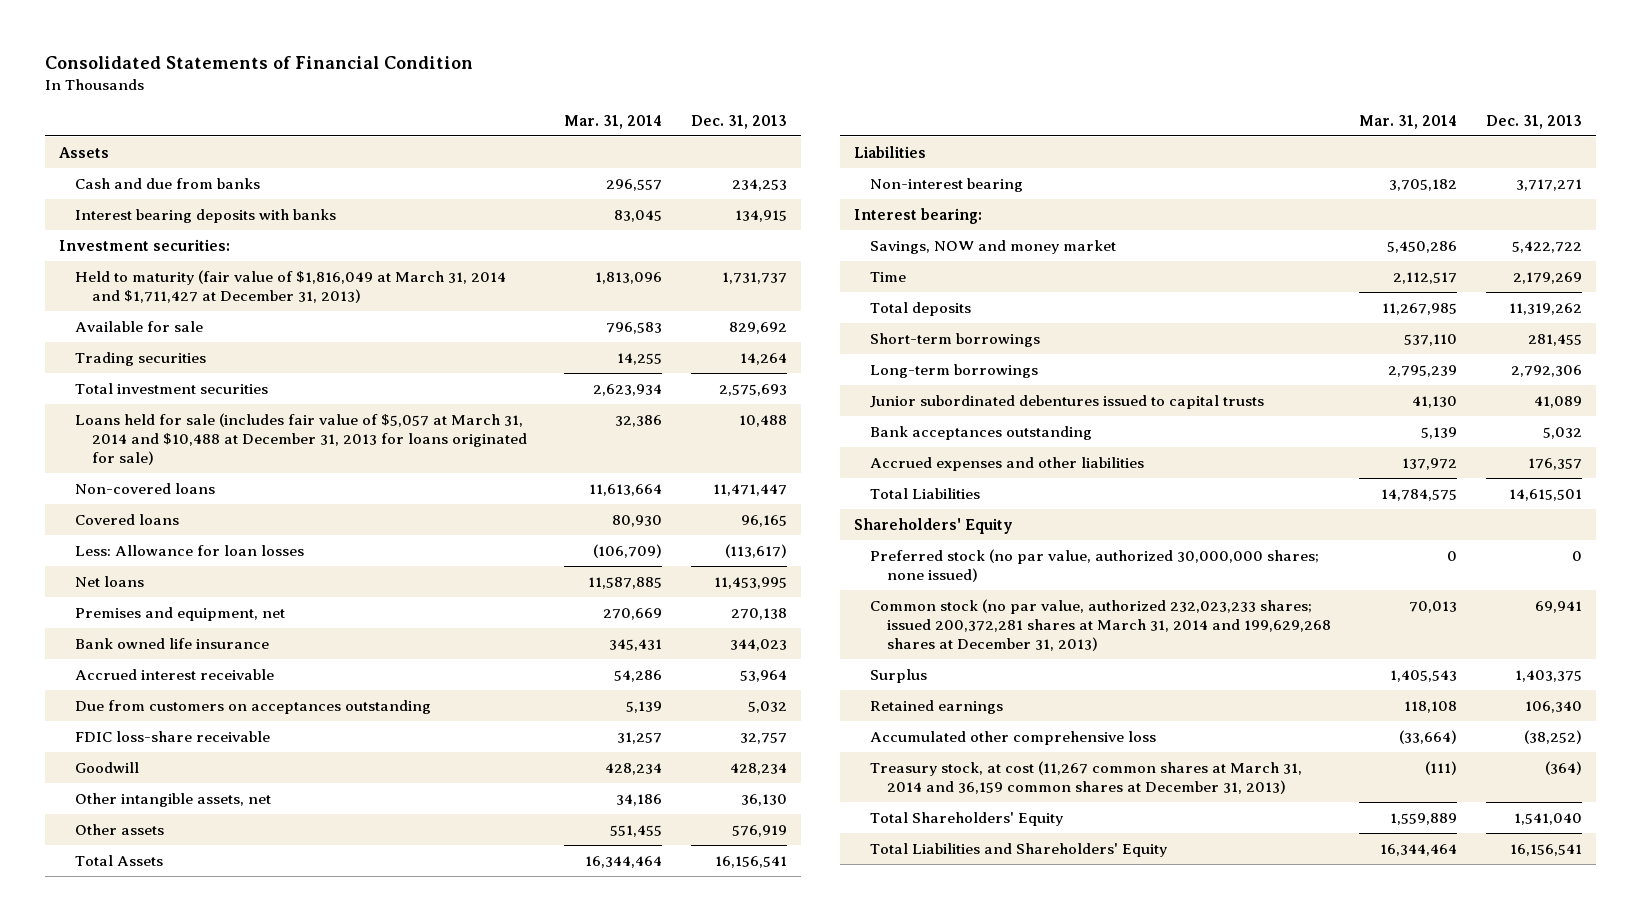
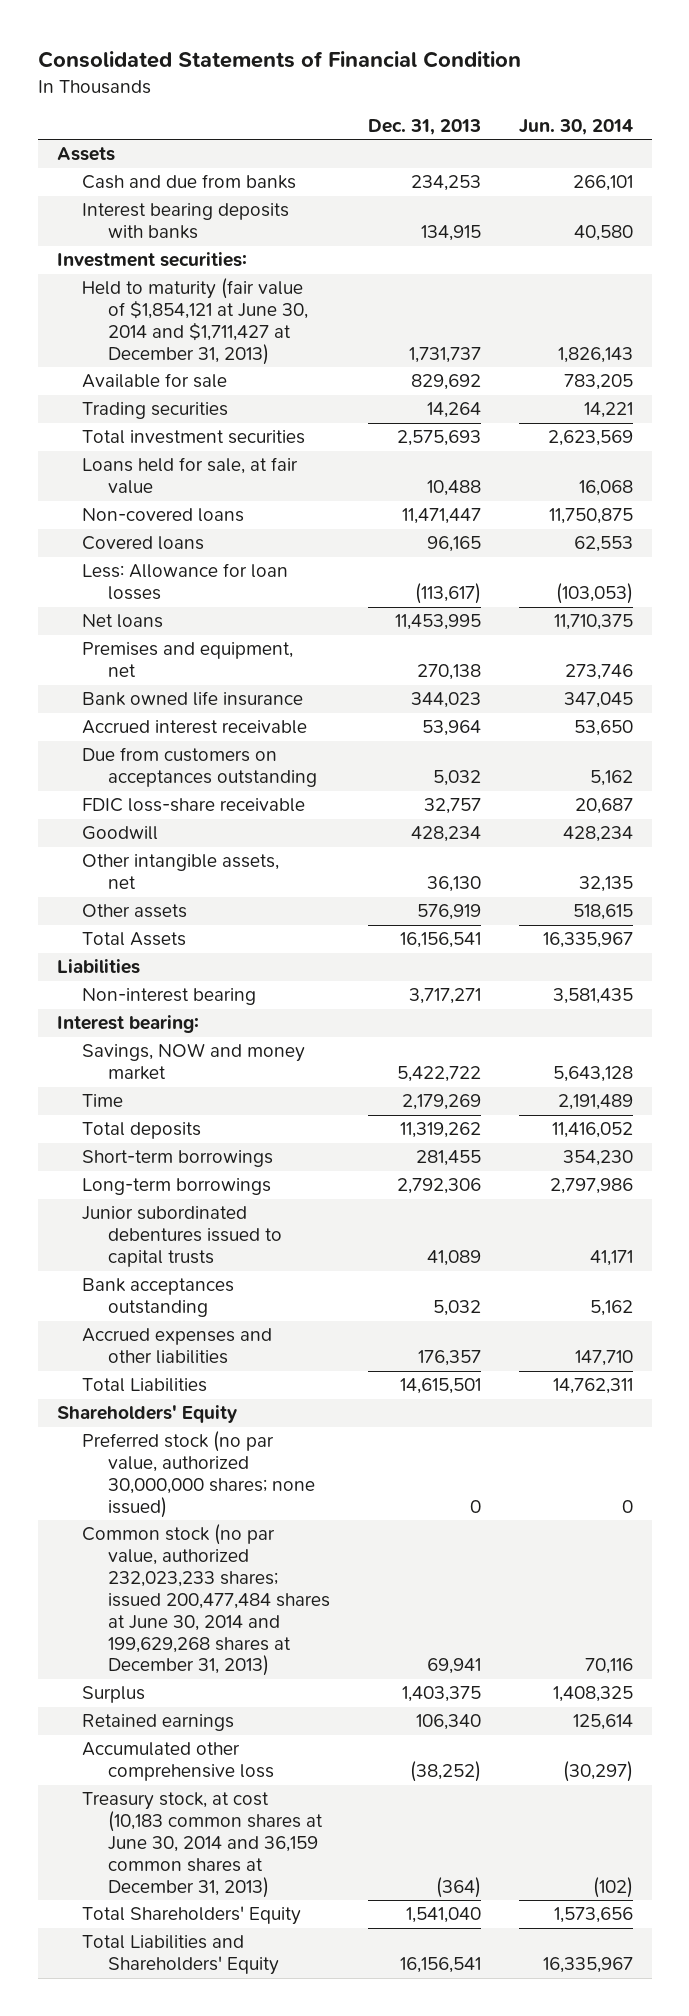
- | Mar. 31, 2014 | Dec. 31, 2013
+ | Dec. 31, 2013 | Jun. 30, 2014
- Held to maturity (fair value of $1,816,049 at March 31, 2014 and $1,711,427 at December 31, 2013) | 1,813,096 | 1,731,737
+ Held to maturity (fair value of $1,854,121 at June 30, 2014 and $1,711,427 at December 31, 2013) | 1,731,737 | 1,826,143
- Loans held for sale (includes fair value of $5,057 at March 31, 2014 and $10,488 at December 31, 2013 for loans originated for sale) | 32,386 | 10,488
+ Loans held for sale, at fair value | 10,488 | 16,068
- Common stock (no par value, authorized 232,023,233 shares; issued 200,372,281 shares at March 31, 2014 and 199,629,268 shares at December 31, 2013) | 70,013 | 69,941
+ Common stock (no par value, authorized 232,023,233 shares; issued 200,477,484 shares at June 30, 2014 and 199,629,268 shares at December 31, 2013) | 69,941 | 70,116
- Treasury stock, at cost (11,267 common shares at March 31, 2014 and 36,159 common shares at December 31, 2013) | (111) | (364)
+ Treasury stock, at cost (10,183 common shares at June 30, 2014 and 36,159 common shares at December 31, 2013) | (364) | (102)

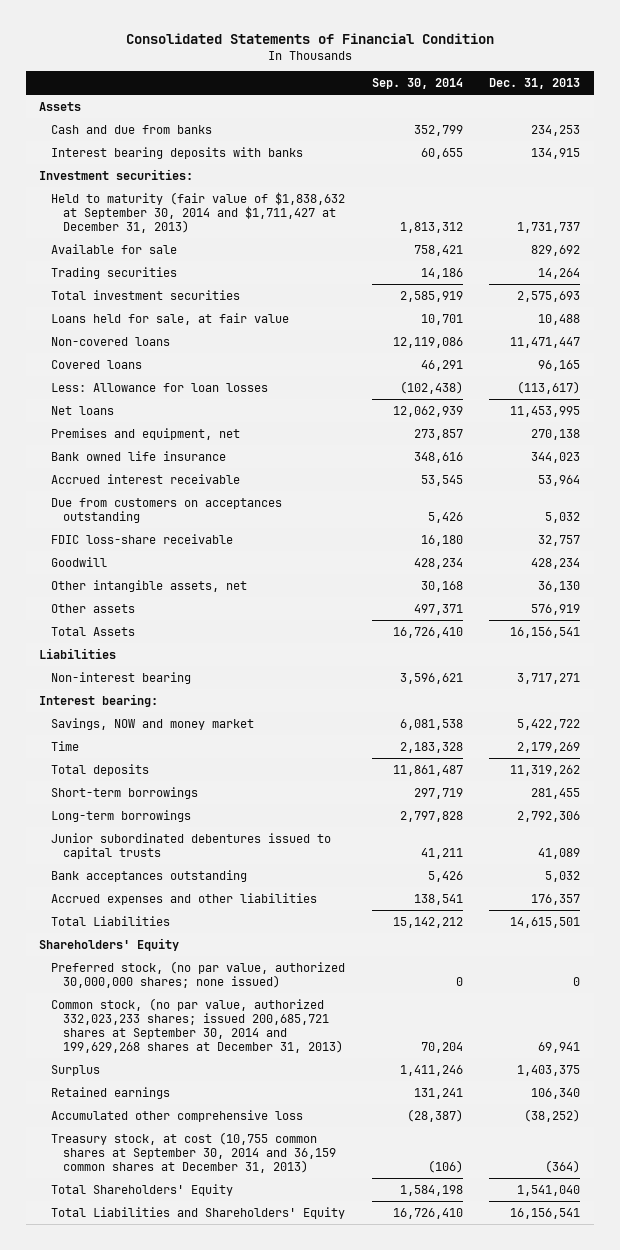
- | Dec. 31, 2013 | Jun. 30, 2014
+ | Sep. 30, 2014 | Dec. 31, 2013
- Held to maturity (fair value of $1,854,121 at June 30, 2014 and $1,711,427 at December 31, 2013) | 1,731,737 | 1,826,143
+ Held to maturity (fair value of $1,838,632 at September 30, 2014 and $1,711,427 at December 31, 2013) | 1,813,312 | 1,731,737
- Preferred stock (no par value, authorized 30,000,000 shares; none issued) | 0 | 0
- Common stock (no par value, authorized 232,023,233 shares; issued 200,477,484 shares at June 30, 2014 and 199,629,268 shares at December 31, 2013) | 69,941 | 70,116
+ Preferred stock, (no par value, authorized 30,000,000 shares; none issued) | 0 | 0
+ Common stock, (no par value, authorized 332,023,233 shares; issued 200,685,721 shares at September 30, 2014 and 199,629,268 shares at December 31, 2013) | 70,204 | 69,941
- Treasury stock, at cost (10,183 common shares at June 30, 2014 and 36,159 common shares at December 31, 2013) | (364) | (102)
+ Treasury stock, at cost (10,755 common shares at September 30, 2014 and 36,159 common shares at December 31, 2013) | (106) | (364)

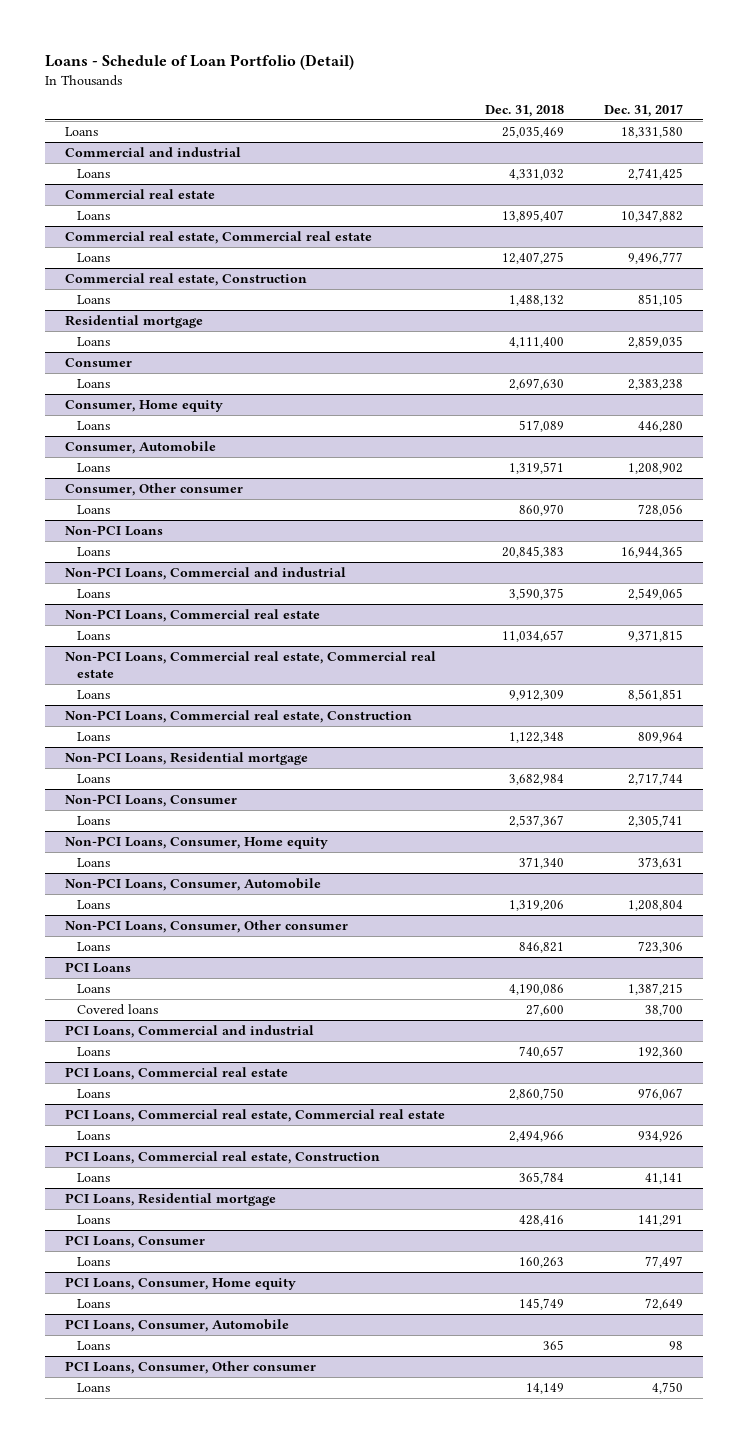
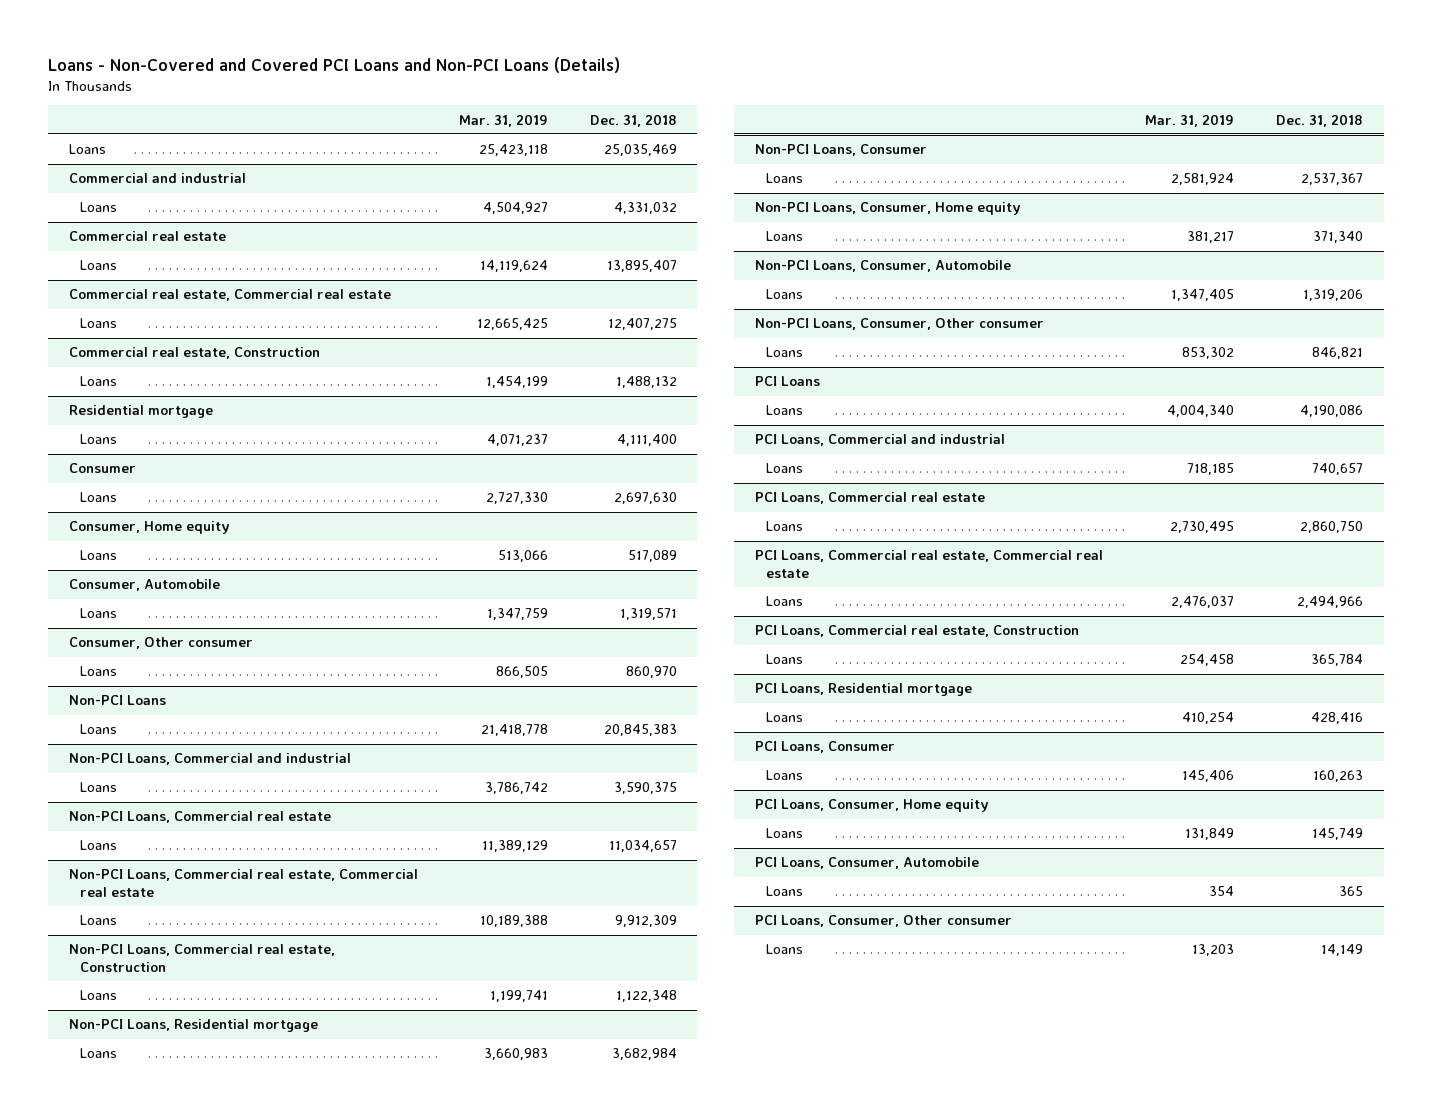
- Loans - Schedule of Loan Portfolio (Detail)
+ Loans - Non-Covered and Covered PCI Loans and Non-PCI Loans (Details)
- | Dec. 31, 2018 | Dec. 31, 2017
+ | Mar. 31, 2019 | Dec. 31, 2018
@ PCI Loans
- Covered loans | 27,600 | 38,700

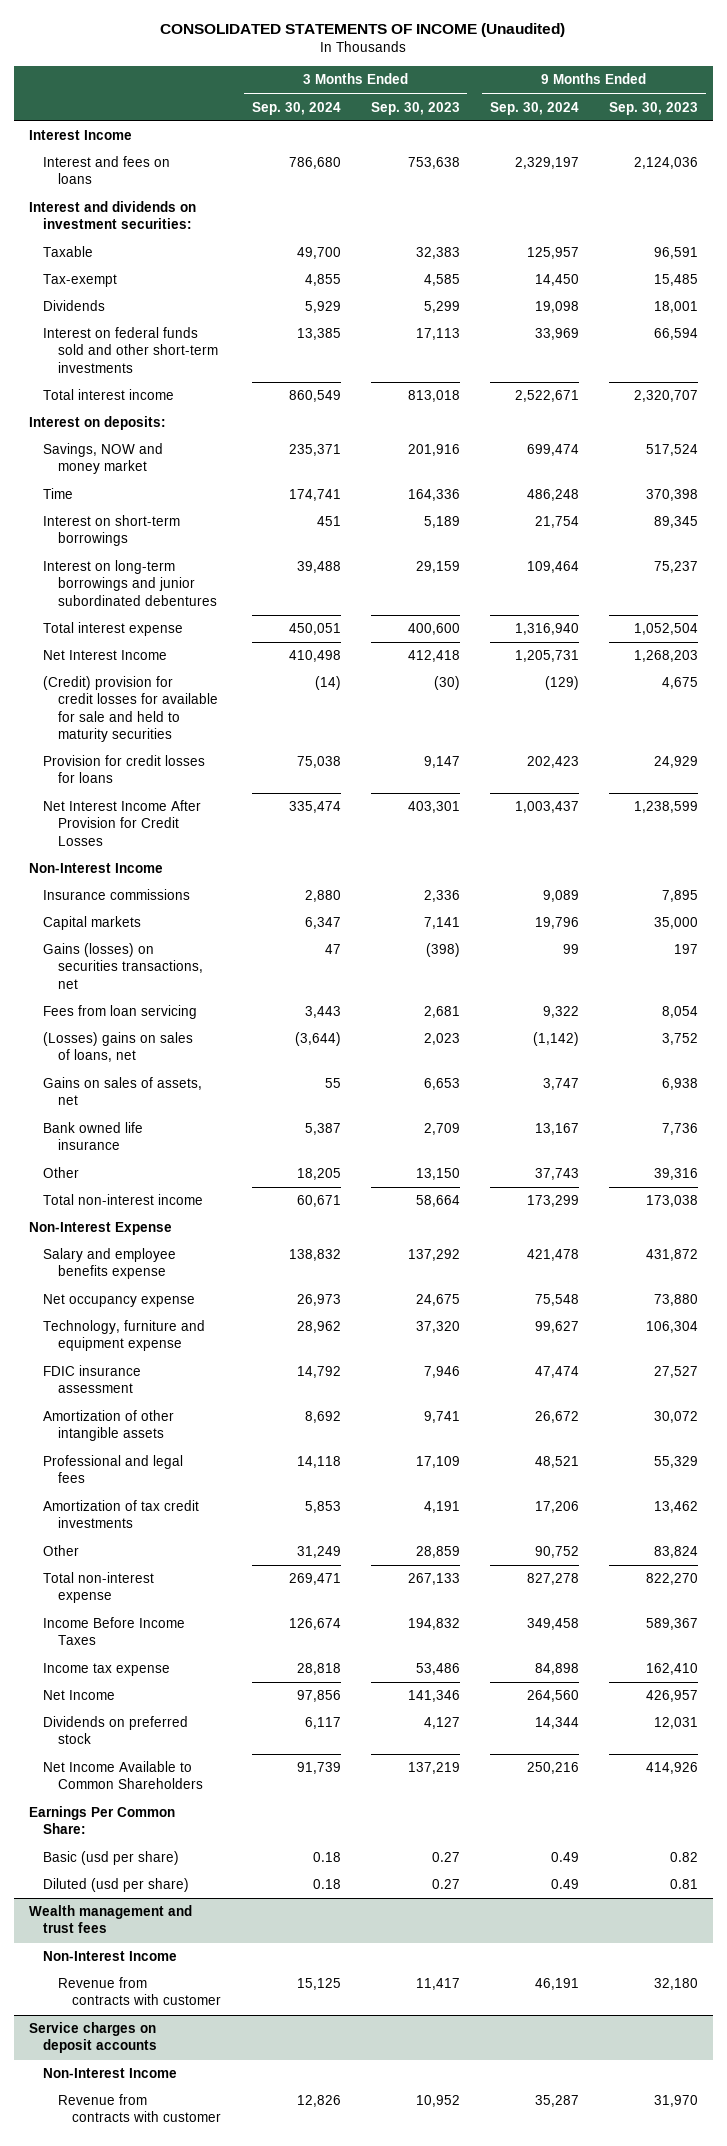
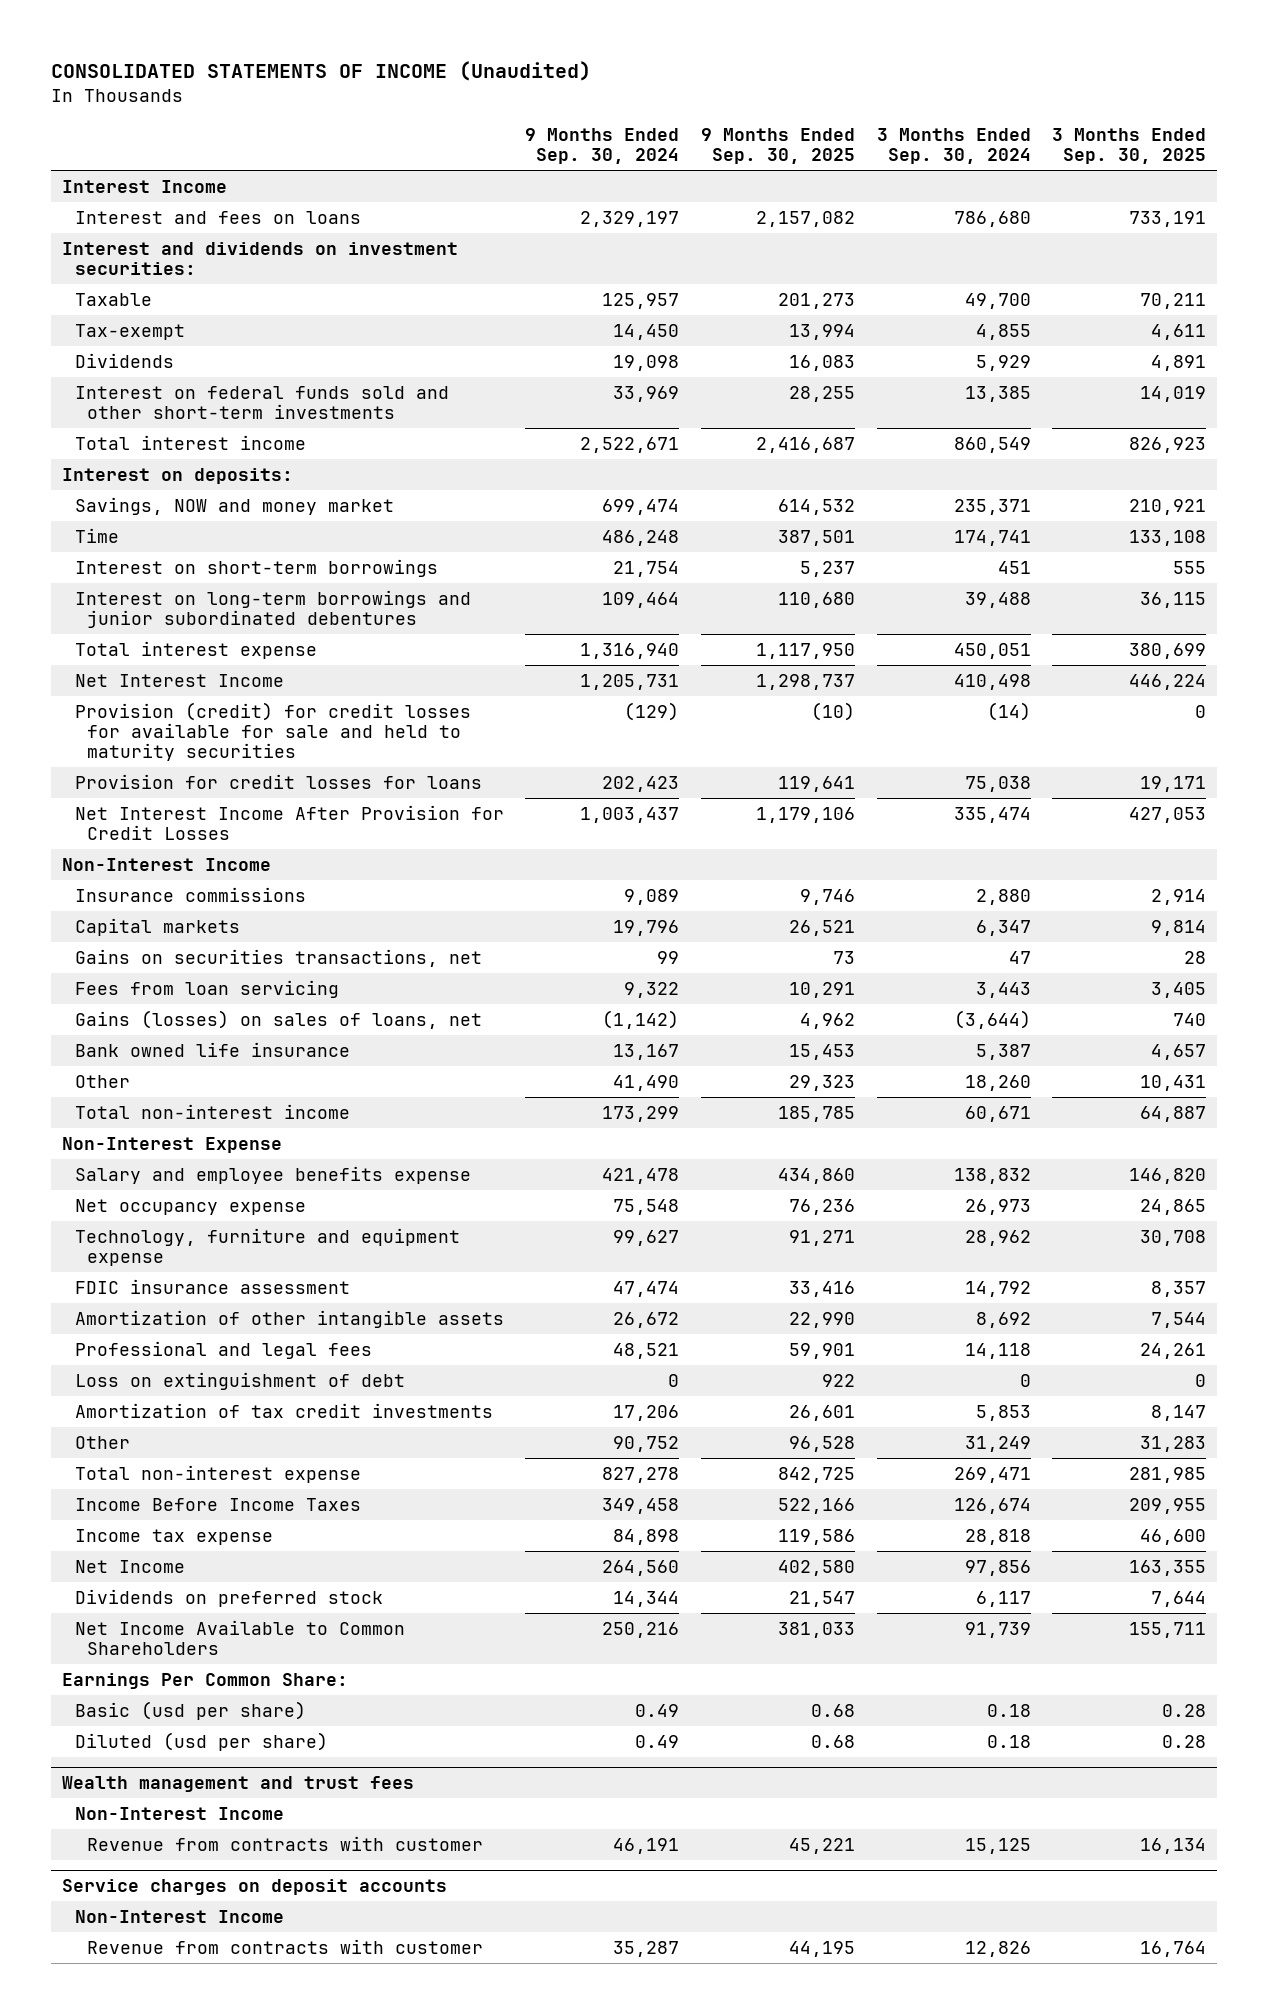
- | 3 Months Ended Sep. 30, 2024 | 3 Months Ended Sep. 30, 2023 | 9 Months Ended Sep. 30, 2024 | 9 Months Ended Sep. 30, 2023
+ | 9 Months Ended Sep. 30, 2024 | 9 Months Ended Sep. 30, 2025 | 3 Months Ended Sep. 30, 2024 | 3 Months Ended Sep. 30, 2025
- (Credit) provision for credit losses for available for sale and held to maturity securities | (14) | (30) | (129) | 4,675
+ Provision (credit) for credit losses for available for sale and held to maturity securities | (129) | (10) | (14) | 0
- Gains (losses) on securities transactions, net | 47 | (398) | 99 | 197
+ Gains on securities transactions, net | 99 | 73 | 47 | 28
- (Losses) gains on sales of loans, net | (3,644) | 2,023 | (1,142) | 3,752
- Gains on sales of assets, net | 55 | 6,653 | 3,747 | 6,938
+ Gains (losses) on sales of loans, net | (1,142) | 4,962 | (3,644) | 740
- Other | 18,205 | 13,150 | 37,743 | 39,316
+ Other | 41,490 | 29,323 | 18,260 | 10,431
+ Loss on extinguishment of debt | 0 | 922 | 0 | 0

